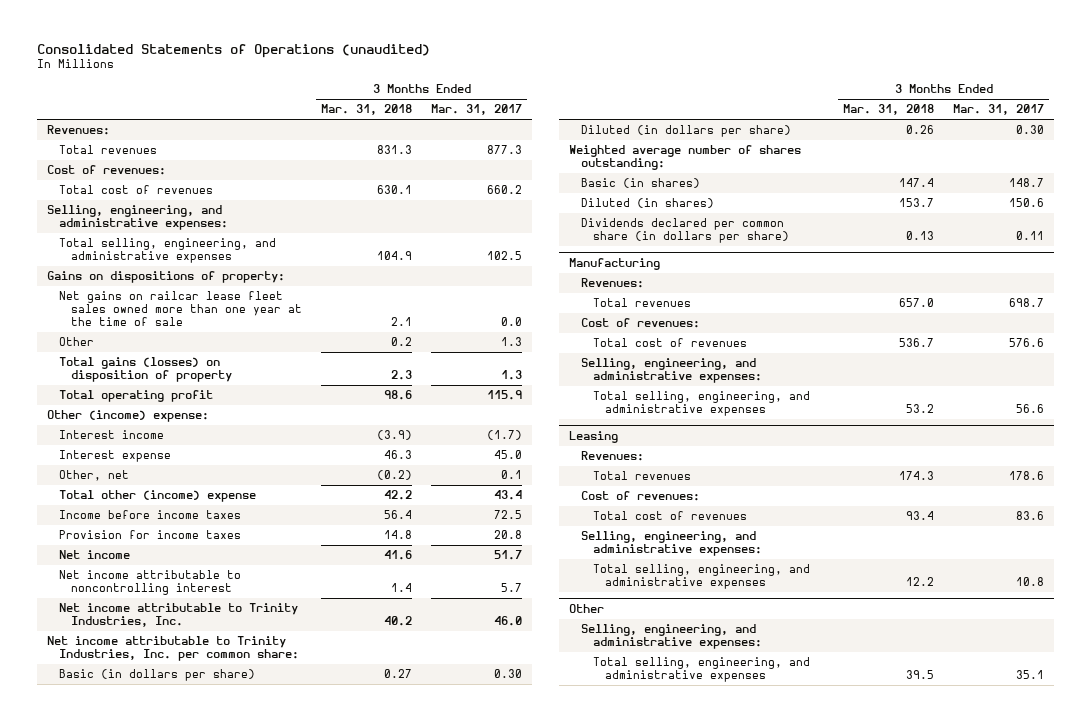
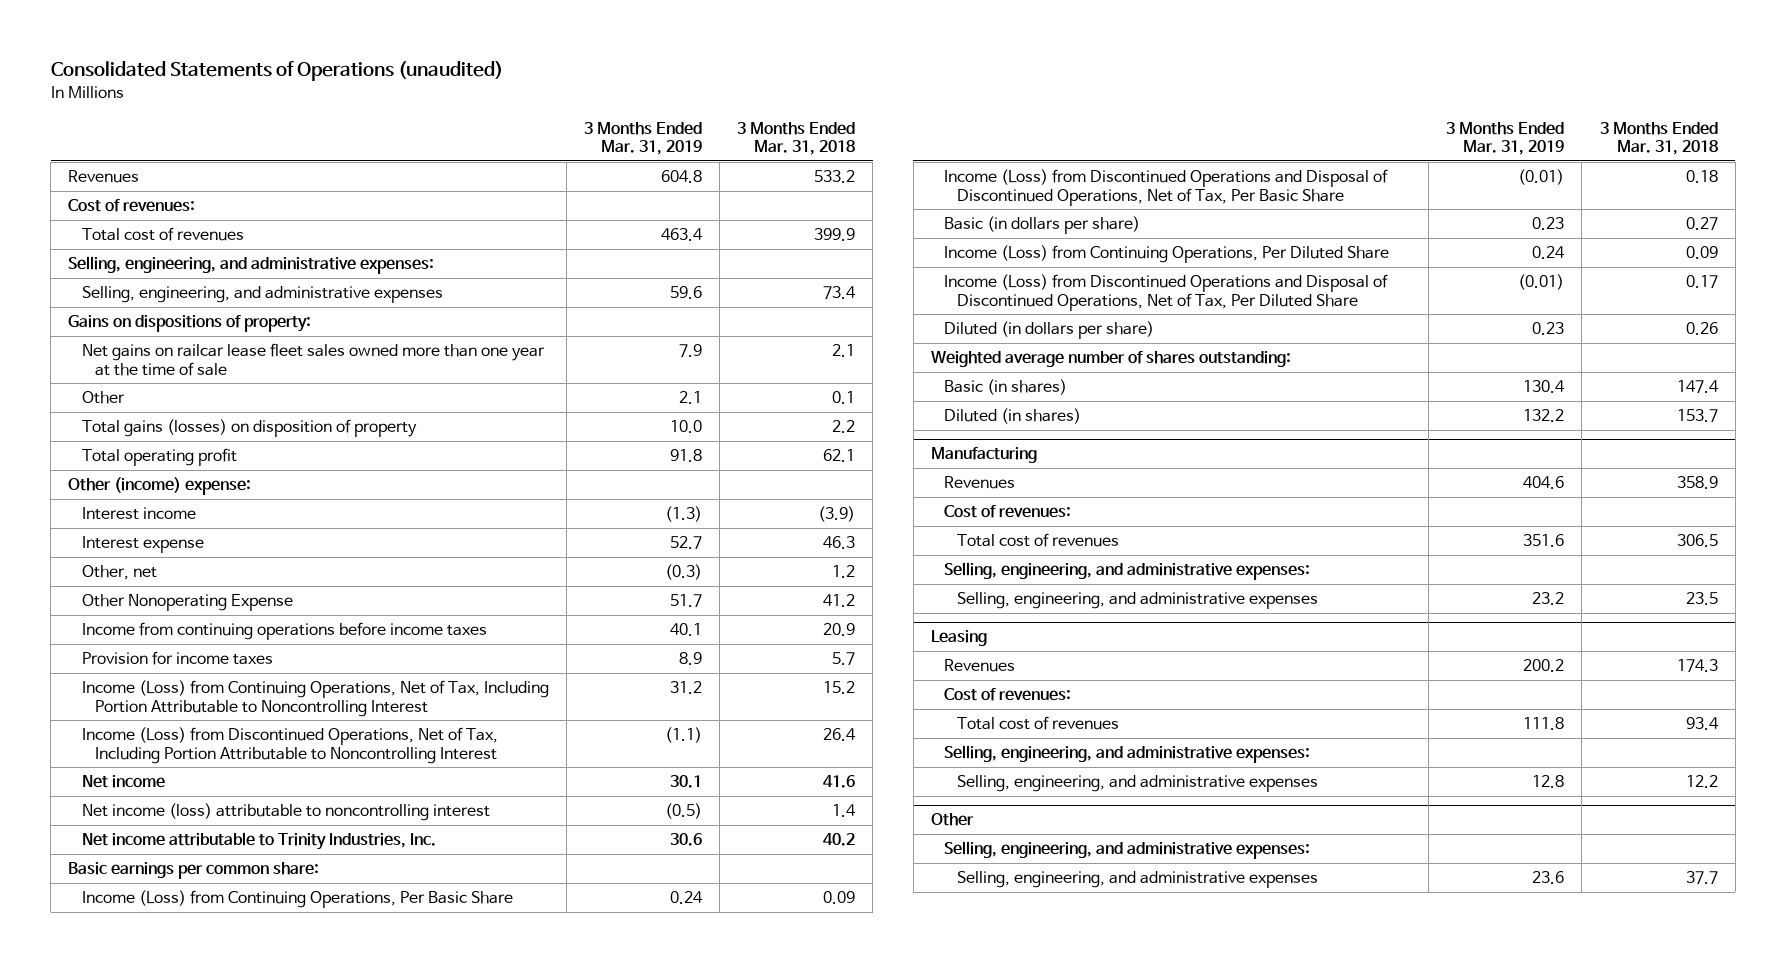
- | 3 Months Ended Mar. 31, 2018 | 3 Months Ended Mar. 31, 2017
+ | 3 Months Ended Mar. 31, 2019 | 3 Months Ended Mar. 31, 2018
- Revenues:
- Total revenues | 831.3 | 877.3
+ Revenues | 604.8 | 533.2
- Total cost of revenues | 630.1 | 660.2
+ Total cost of revenues | 463.4 | 399.9
- Total selling, engineering, and administrative expenses | 104.9 | 102.5
+ Selling, engineering, and administrative expenses | 59.6 | 73.4
- Other | 0.2 | 1.3
- Total gains (losses) on disposition of property | 2.3 | 1.3
- Total operating profit | 98.6 | 115.9
+ Other | 2.1 | 0.1
+ Total gains (losses) on disposition of property | 10.0 | 2.2
+ Total operating profit | 91.8 | 62.1
- Other, net | (0.2) | 0.1
- Total other (income) expense | 42.2 | 43.4
- Income before income taxes | 56.4 | 72.5
- Provision for income taxes | 14.8 | 20.8
+ Other, net | (0.3) | 1.2
+ Other Nonoperating Expense | 51.7 | 41.2
+ Income from continuing operations before income taxes | 40.1 | 20.9
+ Provision for income taxes | 8.9 | 5.7
+ Income (Loss) from Continuing Operations, Net of Tax, Including Portion Attributable to Noncontrolling Interest | 31.2 | 15.2
+ Income (Loss) from Discontinued Operations, Net of Tax, Including Portion Attributable to Noncontrolling Interest | (1.1) | 26.4
- Net income attributable to noncontrolling interest | 1.4 | 5.7
+ Net income (loss) attributable to noncontrolling interest | (0.5) | 1.4
- Net income attributable to Trinity Industries, Inc. per common share:
+ Basic earnings per common share:
+ Income (Loss) from Continuing Operations, Per Basic Share | 0.24 | 0.09
+ Income (Loss) from Discontinued Operations and Disposal of Discontinued Operations, Net of Tax, Per Basic Share | (0.01) | 0.18
+ Income (Loss) from Continuing Operations, Per Diluted Share | 0.24 | 0.09
+ Income (Loss) from Discontinued Operations and Disposal of Discontinued Operations, Net of Tax, Per Diluted Share | (0.01) | 0.17
- Dividends declared per common share (in dollars per share) | 0.13 | 0.11
@ Manufacturing
- Revenues:
- Total revenues | 657.0 | 698.7
+ Revenues | 404.6 | 358.9
- Total cost of revenues | 536.7 | 576.6
+ Total cost of revenues | 351.6 | 306.5
- Total selling, engineering, and administrative expenses | 53.2 | 56.6
+ Selling, engineering, and administrative expenses | 23.2 | 23.5
@ Leasing
- Revenues:
- Total revenues | 174.3 | 178.6
+ Revenues | 200.2 | 174.3
- Total selling, engineering, and administrative expenses | 12.2 | 10.8
+ Selling, engineering, and administrative expenses | 12.8 | 12.2
@ Other
- Total selling, engineering, and administrative expenses | 39.5 | 35.1
+ Selling, engineering, and administrative expenses | 23.6 | 37.7

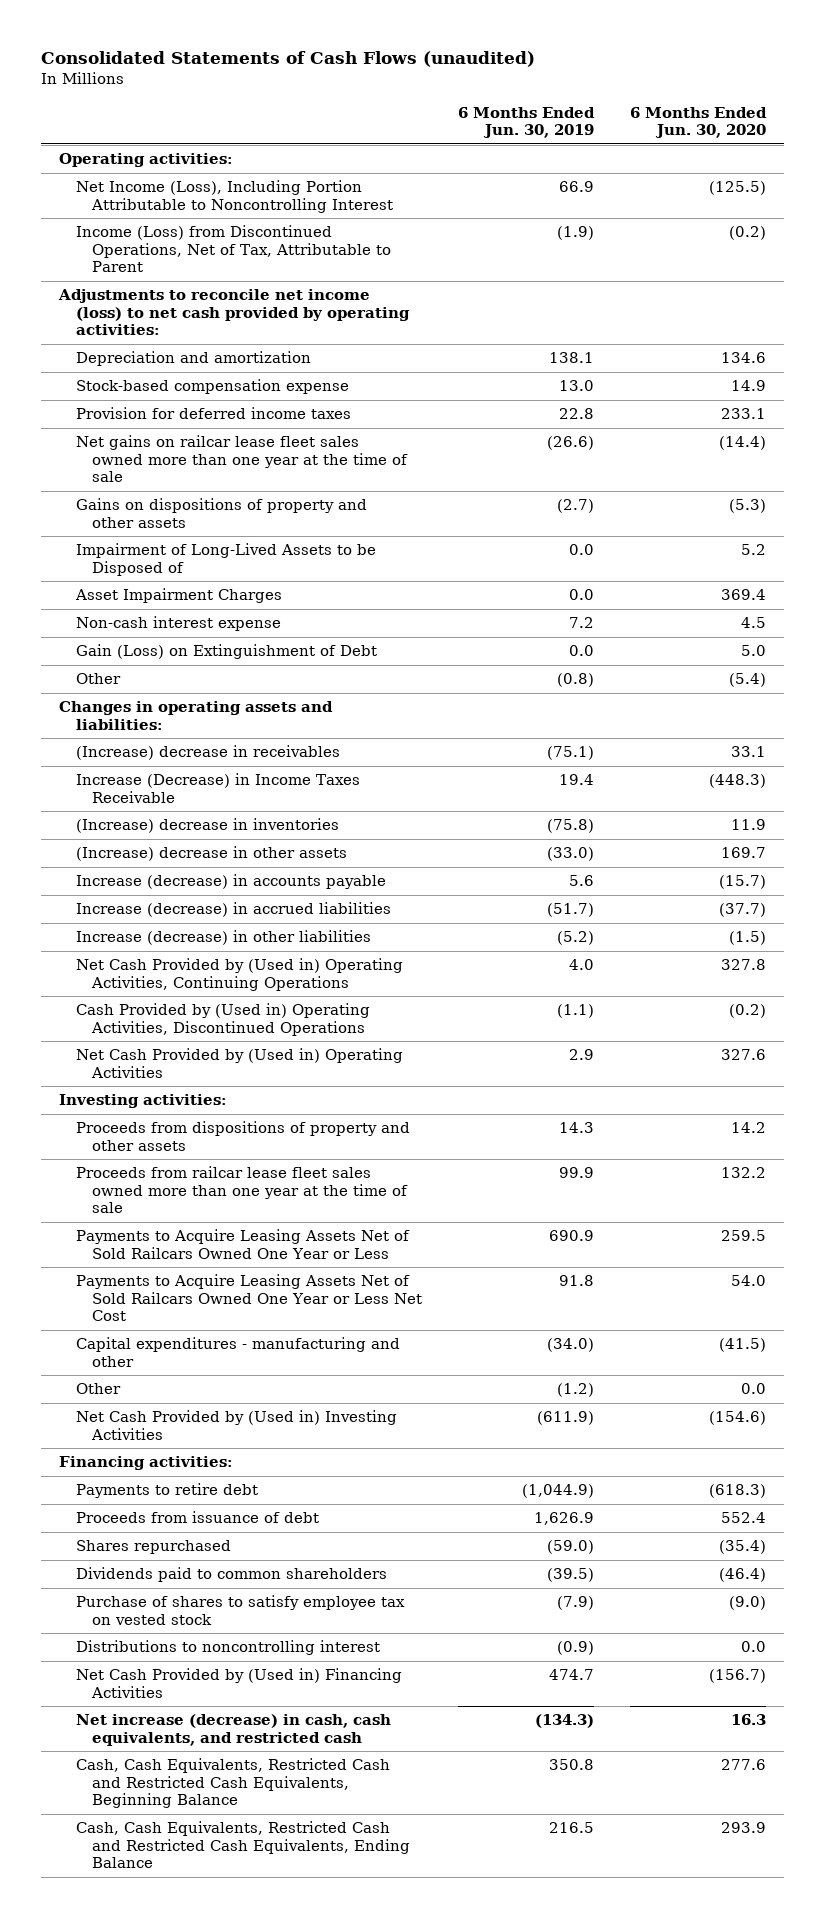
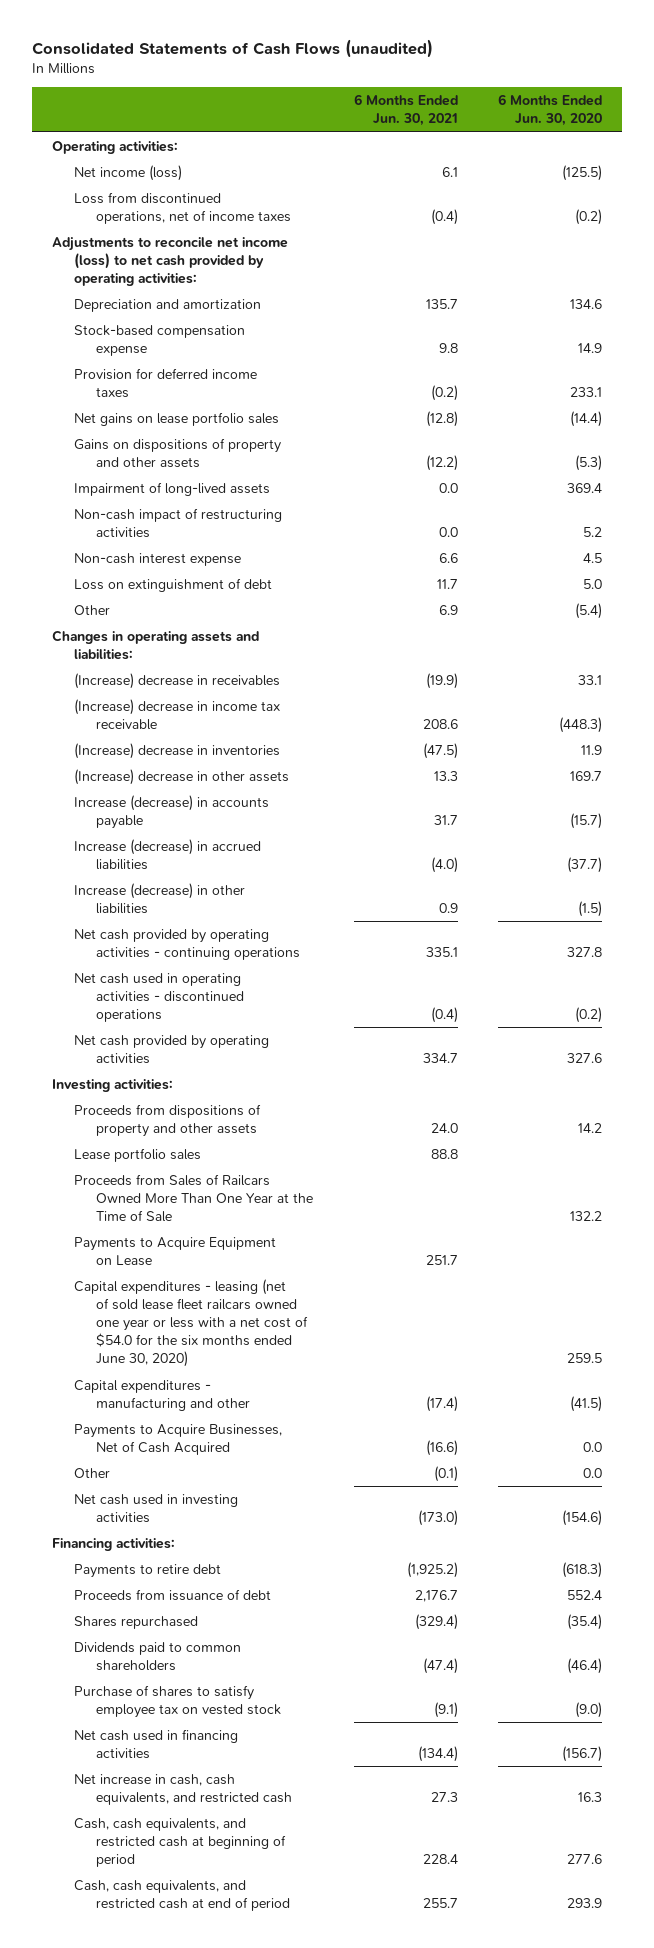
- | 6 Months Ended Jun. 30, 2019 | 6 Months Ended Jun. 30, 2020
+ | 6 Months Ended Jun. 30, 2021 | 6 Months Ended Jun. 30, 2020
- Net Income (Loss), Including Portion Attributable to Noncontrolling Interest | 66.9 | (125.5)
- Income (Loss) from Discontinued Operations, Net of Tax, Attributable to Parent | (1.9) | (0.2)
+ Net income (loss) | 6.1 | (125.5)
+ Loss from discontinued operations, net of income taxes | (0.4) | (0.2)
- Net gains on railcar lease fleet sales owned more than one year at the time of sale | (26.6) | (14.4)
+ Net gains on lease portfolio sales | (12.8) | (14.4)
- Impairment of Long-Lived Assets to be Disposed of | 0.0 | 5.2
- Asset Impairment Charges | 0.0 | 369.4
+ Impairment of long-lived assets | 0.0 | 369.4
+ Non-cash impact of restructuring activities | 0.0 | 5.2
- Gain (Loss) on Extinguishment of Debt | 0.0 | 5.0
+ Loss on extinguishment of debt | 11.7 | 5.0
- Increase (Decrease) in Income Taxes Receivable | 19.4 | (448.3)
+ (Increase) decrease in income tax receivable | 208.6 | (448.3)
- Net Cash Provided by (Used in) Operating Activities, Continuing Operations | 4.0 | 327.8
- Cash Provided by (Used in) Operating Activities, Discontinued Operations | (1.1) | (0.2)
- Net Cash Provided by (Used in) Operating Activities | 2.9 | 327.6
+ Net cash provided by operating activities - continuing operations | 335.1 | 327.8
+ Net cash used in operating activities - discontinued operations | (0.4) | (0.2)
+ Net cash provided by operating activities | 334.7 | 327.6
- Proceeds from railcar lease fleet sales owned more than one year at the time of sale | 99.9 | 132.2
- Payments to Acquire Leasing Assets Net of Sold Railcars Owned One Year or Less | 690.9 | 259.5
- Payments to Acquire Leasing Assets Net of Sold Railcars Owned One Year or Less Net Cost | 91.8 | 54.0
+ Lease portfolio sales | 88.8 |
+ Proceeds from Sales of Railcars Owned More Than One Year at the Time of Sale | | 132.2
+ Payments to Acquire Equipment on Lease | 251.7 |
+ Capital expenditures - leasing (net of sold lease fleet railcars owned one year or less with a net cost of $54.0 for the six months ended June 30, 2020) | | 259.5
+ Payments to Acquire Businesses, Net of Cash Acquired | (16.6) | 0.0
- Net Cash Provided by (Used in) Investing Activities | (611.9) | (154.6)
+ Net cash used in investing activities | (173.0) | (154.6)
- Distributions to noncontrolling interest | (0.9) | 0.0
- Net Cash Provided by (Used in) Financing Activities | 474.7 | (156.7)
- Net increase (decrease) in cash, cash equivalents, and restricted cash | (134.3) | 16.3
- Cash, Cash Equivalents, Restricted Cash and Restricted Cash Equivalents, Beginning Balance | 350.8 | 277.6
- Cash, Cash Equivalents, Restricted Cash and Restricted Cash Equivalents, Ending Balance | 216.5 | 293.9
+ Net cash used in financing activities | (134.4) | (156.7)
+ Net increase in cash, cash equivalents, and restricted cash | 27.3 | 16.3
+ Cash, cash equivalents, and restricted cash at beginning of period | 228.4 | 277.6
+ Cash, cash equivalents, and restricted cash at end of period | 255.7 | 293.9

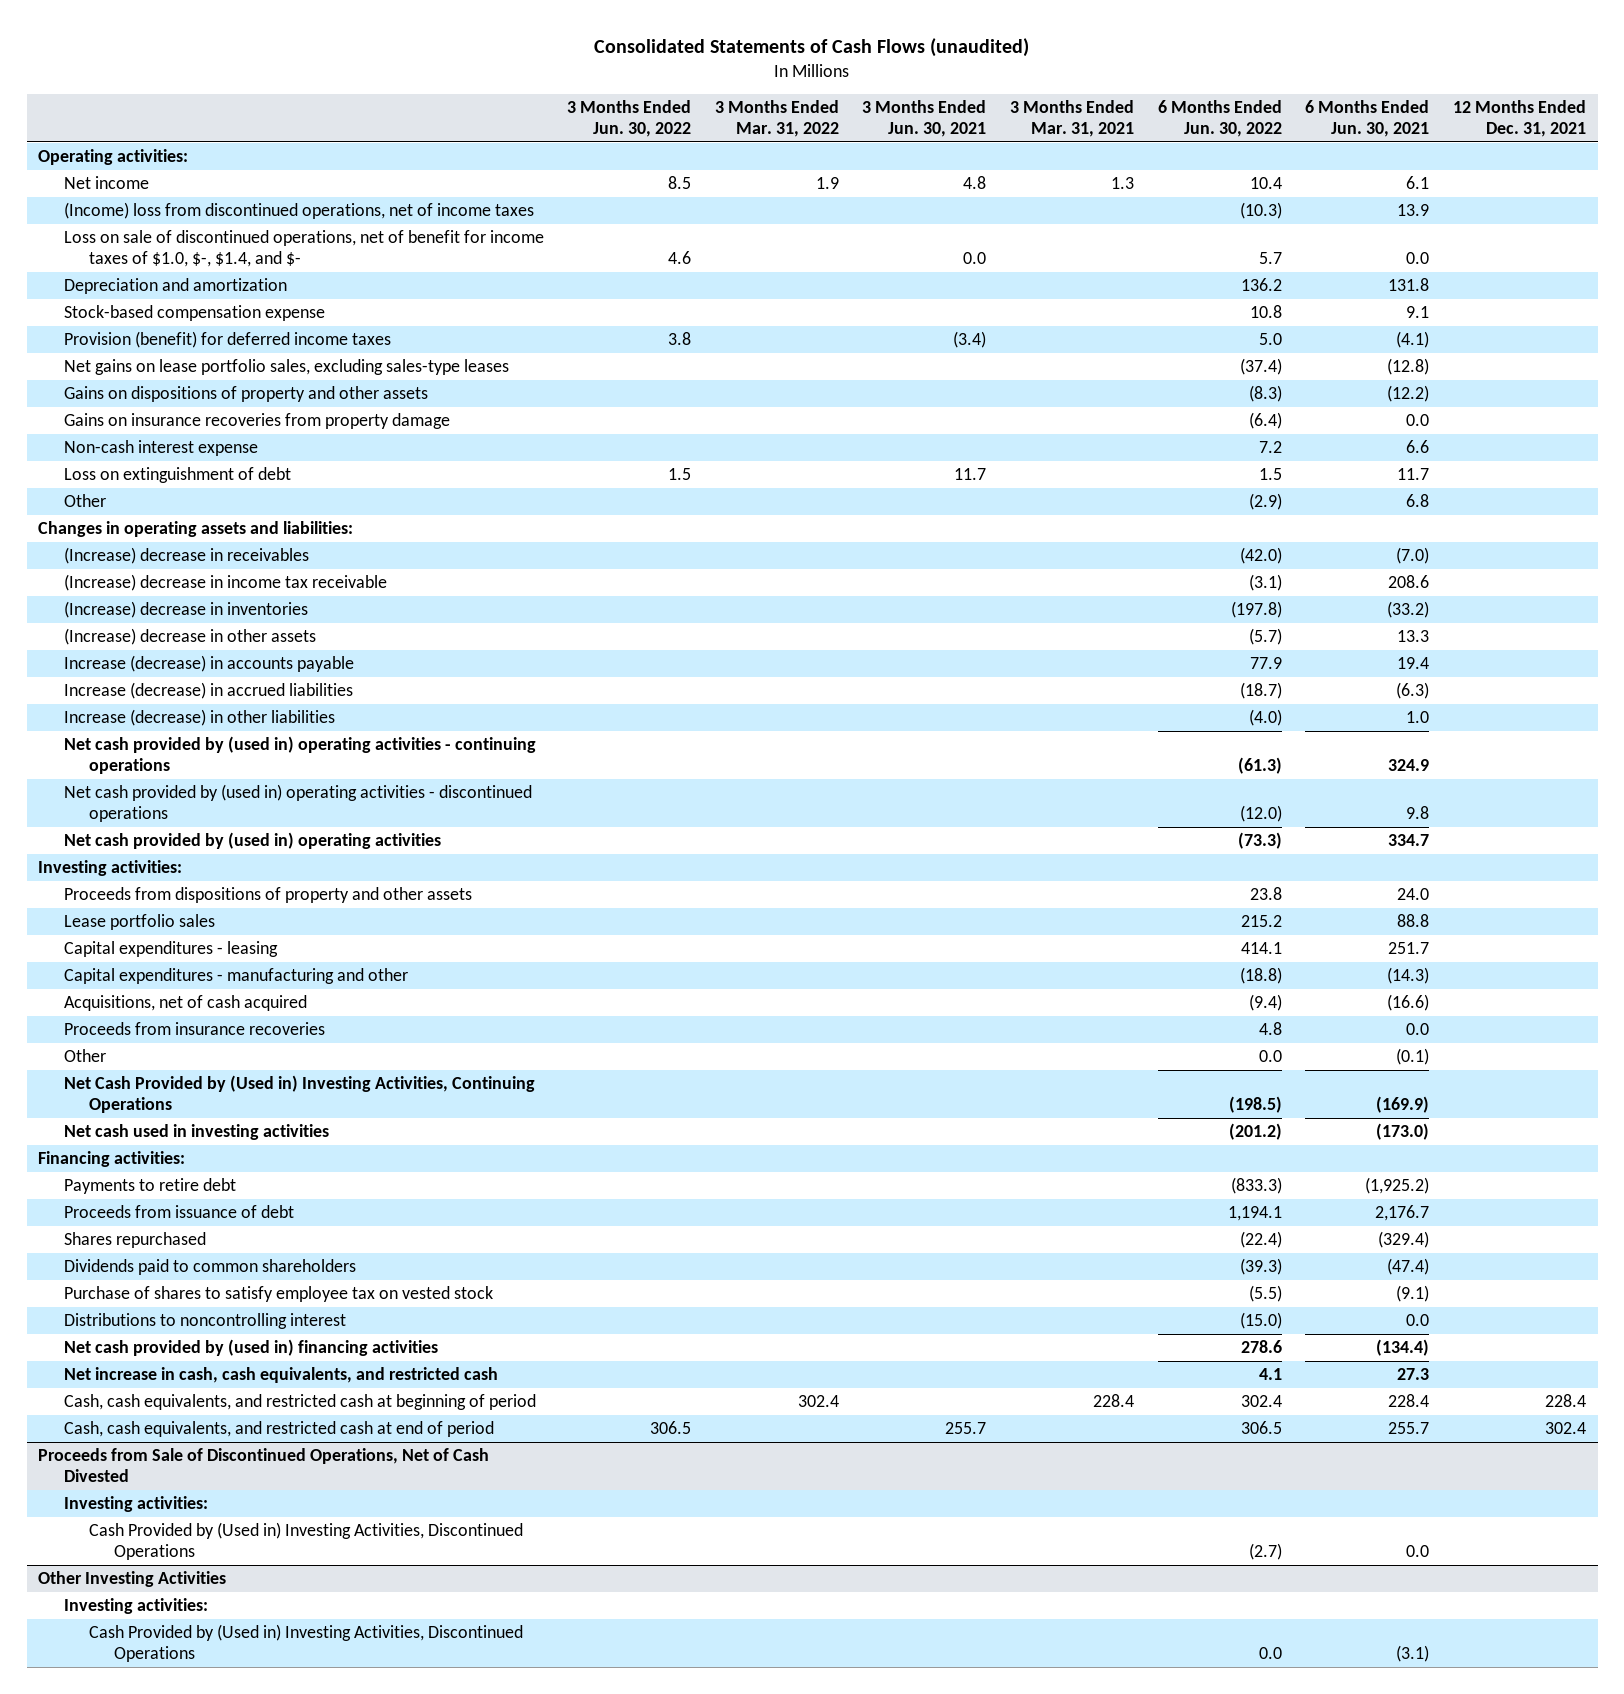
- | 6 Months Ended Jun. 30, 2021 | 6 Months Ended Jun. 30, 2020
+ | 3 Months Ended Jun. 30, 2022 | 3 Months Ended Mar. 31, 2022 | 3 Months Ended Jun. 30, 2021 | 3 Months Ended Mar. 31, 2021 | 6 Months Ended Jun. 30, 2022 | 6 Months Ended Jun. 30, 2021 | 12 Months Ended Dec. 31, 2021
- Net income (loss) | 6.1 | (125.5)
- Loss from discontinued operations, net of income taxes | (0.4) | (0.2)
- Adjustments to reconcile net income (loss) to net cash provided by operating activities:
- Depreciation and amortization | 135.7 | 134.6
- Stock-based compensation expense | 9.8 | 14.9
- Provision for deferred income taxes | (0.2) | 233.1
- Net gains on lease portfolio sales | (12.8) | (14.4)
+ Net income | 8.5 | 1.9 | 4.8 | 1.3 | 10.4 | 6.1 |
+ (Income) loss from discontinued operations, net of income taxes | | | | | (10.3) | 13.9 |
+ Loss on sale of discontinued operations, net of benefit for income taxes of $1.0, $-, $1.4, and $- | 4.6 | | 0.0 | | 5.7 | 0.0 |
+ Depreciation and amortization | | | | | 136.2 | 131.8 |
+ Stock-based compensation expense | | | | | 10.8 | 9.1 |
+ Provision (benefit) for deferred income taxes | 3.8 | | (3.4) | | 5.0 | (4.1) |
+ Net gains on lease portfolio sales, excluding sales-type leases | | | | | (37.4) | (12.8) |
- Impairment of long-lived assets | 0.0 | 369.4
- Non-cash impact of restructuring activities | 0.0 | 5.2
+ Gains on insurance recoveries from property damage | | | | | (6.4) | 0.0 |
- Other | 6.9 | (5.4)
+ Other | | | | | (2.9) | 6.8 |
- (Increase) decrease in receivables | (19.9) | 33.1
+ (Increase) decrease in receivables | | | | | (42.0) | (7.0) |
- (Increase) decrease in inventories | (47.5) | 11.9
+ (Increase) decrease in inventories | | | | | (197.8) | (33.2) |
- Increase (decrease) in accounts payable | 31.7 | (15.7)
- Increase (decrease) in accrued liabilities | (4.0) | (37.7)
- Increase (decrease) in other liabilities | 0.9 | (1.5)
- Net cash provided by operating activities - continuing operations | 335.1 | 327.8
- Net cash used in operating activities - discontinued operations | (0.4) | (0.2)
- Net cash provided by operating activities | 334.7 | 327.6
+ Increase (decrease) in accounts payable | | | | | 77.9 | 19.4 |
+ Increase (decrease) in accrued liabilities | | | | | (18.7) | (6.3) |
+ Increase (decrease) in other liabilities | | | | | (4.0) | 1.0 |
+ Net cash provided by (used in) operating activities - continuing operations | | | | | (61.3) | 324.9 |
+ Net cash provided by (used in) operating activities - discontinued operations | | | | | (12.0) | 9.8 |
+ Net cash provided by (used in) operating activities | | | | | (73.3) | 334.7 |
- Proceeds from Sales of Railcars Owned More Than One Year at the Time of Sale | | 132.2
- Payments to Acquire Equipment on Lease | 251.7 |
- Capital expenditures - leasing (net of sold lease fleet railcars owned one year or less with a net cost of $54.0 for the six months ended June 30, 2020) | | 259.5
- Capital expenditures - manufacturing and other | (17.4) | (41.5)
- Payments to Acquire Businesses, Net of Cash Acquired | (16.6) | 0.0
+ Capital expenditures - leasing | | | | | 414.1 | 251.7 |
+ Capital expenditures - manufacturing and other | | | | | (18.8) | (14.3) |
+ Acquisitions, net of cash acquired | | | | | (9.4) | (16.6) |
+ Proceeds from insurance recoveries | | | | | 4.8 | 0.0 |
+ Net Cash Provided by (Used in) Investing Activities, Continuing Operations | | | | | (198.5) | (169.9) |
- Net cash used in financing activities | (134.4) | (156.7)
+ Distributions to noncontrolling interest | | | | | (15.0) | 0.0 |
+ Net cash provided by (used in) financing activities | | | | | 278.6 | (134.4) |
+ Proceeds from Sale of Discontinued Operations, Net of Cash Divested
+ Investing activities:
+ Cash Provided by (Used in) Investing Activities, Discontinued Operations | | | | | (2.7) | 0.0 |
+ Other Investing Activities
+ Investing activities:
+ Cash Provided by (Used in) Investing Activities, Discontinued Operations | | | | | 0.0 | (3.1) |

